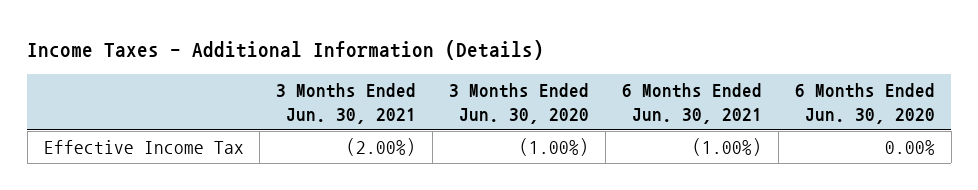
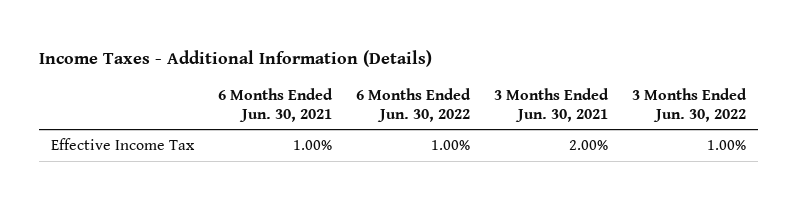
- | 3 Months Ended Jun. 30, 2021 | 3 Months Ended Jun. 30, 2020 | 6 Months Ended Jun. 30, 2021 | 6 Months Ended Jun. 30, 2020
+ | 6 Months Ended Jun. 30, 2021 | 6 Months Ended Jun. 30, 2022 | 3 Months Ended Jun. 30, 2021 | 3 Months Ended Jun. 30, 2022
- Effective Income Tax | (2.00%) | (1.00%) | (1.00%) | 0.00%
+ Effective Income Tax | 1.00% | 1.00% | 2.00% | 1.00%

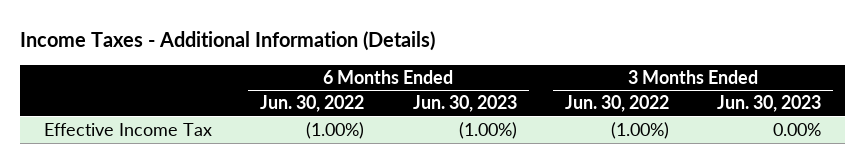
- | 6 Months Ended Jun. 30, 2021 | 6 Months Ended Jun. 30, 2022 | 3 Months Ended Jun. 30, 2021 | 3 Months Ended Jun. 30, 2022
+ | 6 Months Ended Jun. 30, 2022 | 6 Months Ended Jun. 30, 2023 | 3 Months Ended Jun. 30, 2022 | 3 Months Ended Jun. 30, 2023
- Effective Income Tax | 1.00% | 1.00% | 2.00% | 1.00%
+ Effective Income Tax | (1.00%) | (1.00%) | (1.00%) | 0.00%

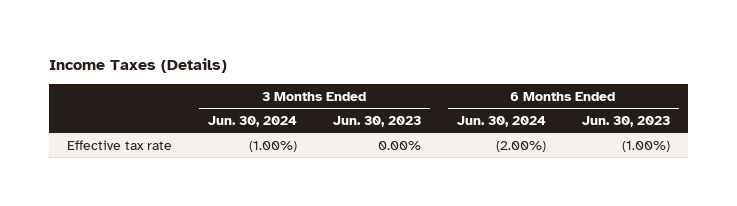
- Income Taxes - Additional Information (Details)
+ Income Taxes (Details)
- | 6 Months Ended Jun. 30, 2022 | 6 Months Ended Jun. 30, 2023 | 3 Months Ended Jun. 30, 2022 | 3 Months Ended Jun. 30, 2023
+ | 3 Months Ended Jun. 30, 2024 | 3 Months Ended Jun. 30, 2023 | 6 Months Ended Jun. 30, 2024 | 6 Months Ended Jun. 30, 2023
- Effective Income Tax | (1.00%) | (1.00%) | (1.00%) | 0.00%
+ Effective tax rate | (1.00%) | 0.00% | (2.00%) | (1.00%)

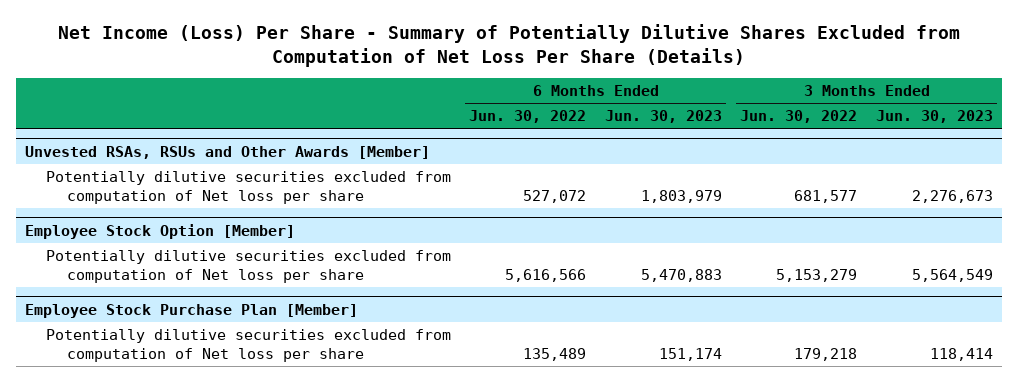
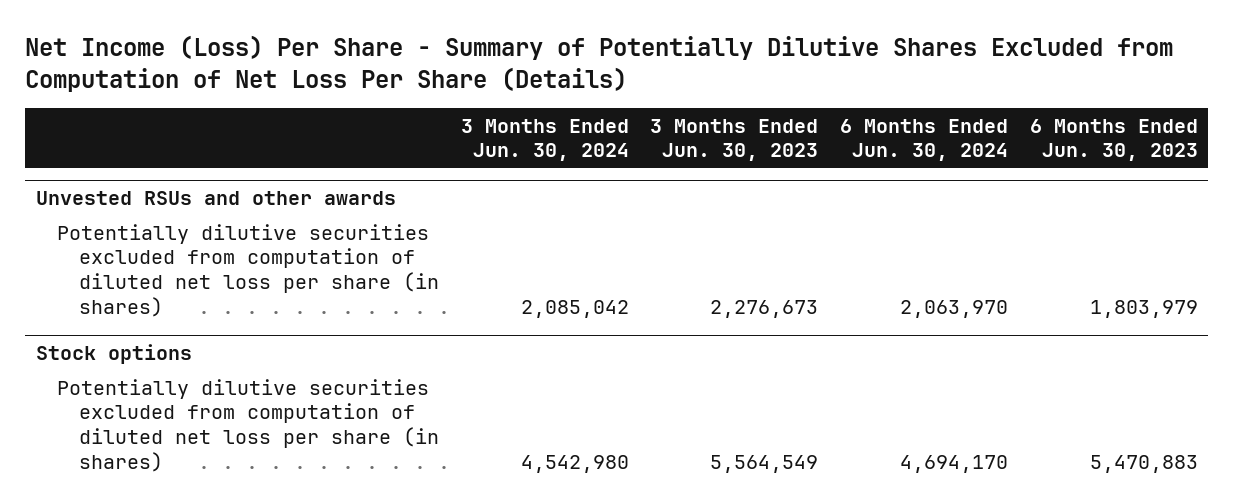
- | 6 Months Ended Jun. 30, 2022 | 6 Months Ended Jun. 30, 2023 | 3 Months Ended Jun. 30, 2022 | 3 Months Ended Jun. 30, 2023
+ | 3 Months Ended Jun. 30, 2024 | 3 Months Ended Jun. 30, 2023 | 6 Months Ended Jun. 30, 2024 | 6 Months Ended Jun. 30, 2023
- Unvested RSAs, RSUs and Other Awards [Member]
- Potentially dilutive securities excluded from computation of Net loss per share | 527,072 | 1,803,979 | 681,577 | 2,276,673
- Employee Stock Option [Member]
- Potentially dilutive securities excluded from computation of Net loss per share | 5,616,566 | 5,470,883 | 5,153,279 | 5,564,549
- Employee Stock Purchase Plan [Member]
- Potentially dilutive securities excluded from computation of Net loss per share | 135,489 | 151,174 | 179,218 | 118,414
+ Unvested RSUs and other awards
+ Potentially dilutive securities excluded from computation of diluted net loss per share (in shares) | 2,085,042 | 2,276,673 | 2,063,970 | 1,803,979
+ Stock options
+ Potentially dilutive securities excluded from computation of diluted net loss per share (in shares) | 4,542,980 | 5,564,549 | 4,694,170 | 5,470,883

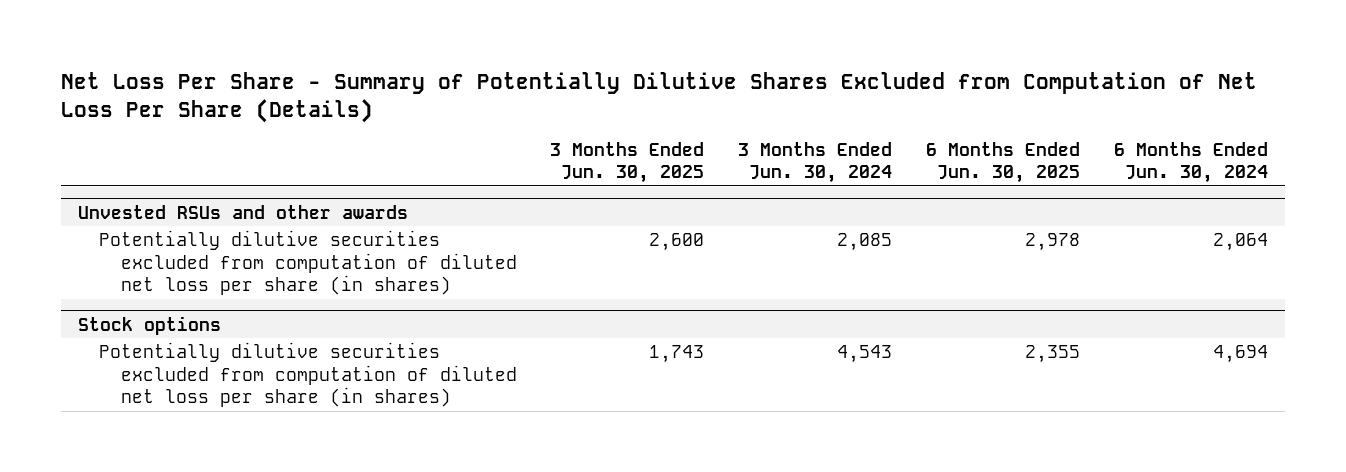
- Net Income (Loss) Per Share - Summary of Potentially Dilutive Shares Excluded from Computation of Net Loss Per Share (Details)
+ Net Loss Per Share - Summary of Potentially Dilutive Shares Excluded from Computation of Net Loss Per Share (Details)
- | 3 Months Ended Jun. 30, 2024 | 3 Months Ended Jun. 30, 2023 | 6 Months Ended Jun. 30, 2024 | 6 Months Ended Jun. 30, 2023
+ | 3 Months Ended Jun. 30, 2025 | 3 Months Ended Jun. 30, 2024 | 6 Months Ended Jun. 30, 2025 | 6 Months Ended Jun. 30, 2024
@ Unvested RSUs and other awards
- Potentially dilutive securities excluded from computation of diluted net loss per share (in shares) | 2,085,042 | 2,276,673 | 2,063,970 | 1,803,979
+ Potentially dilutive securities excluded from computation of diluted net loss per share (in shares) | 2,600 | 2,085 | 2,978 | 2,064
@ Stock options
- Potentially dilutive securities excluded from computation of diluted net loss per share (in shares) | 4,542,980 | 5,564,549 | 4,694,170 | 5,470,883
+ Potentially dilutive securities excluded from computation of diluted net loss per share (in shares) | 1,743 | 4,543 | 2,355 | 4,694

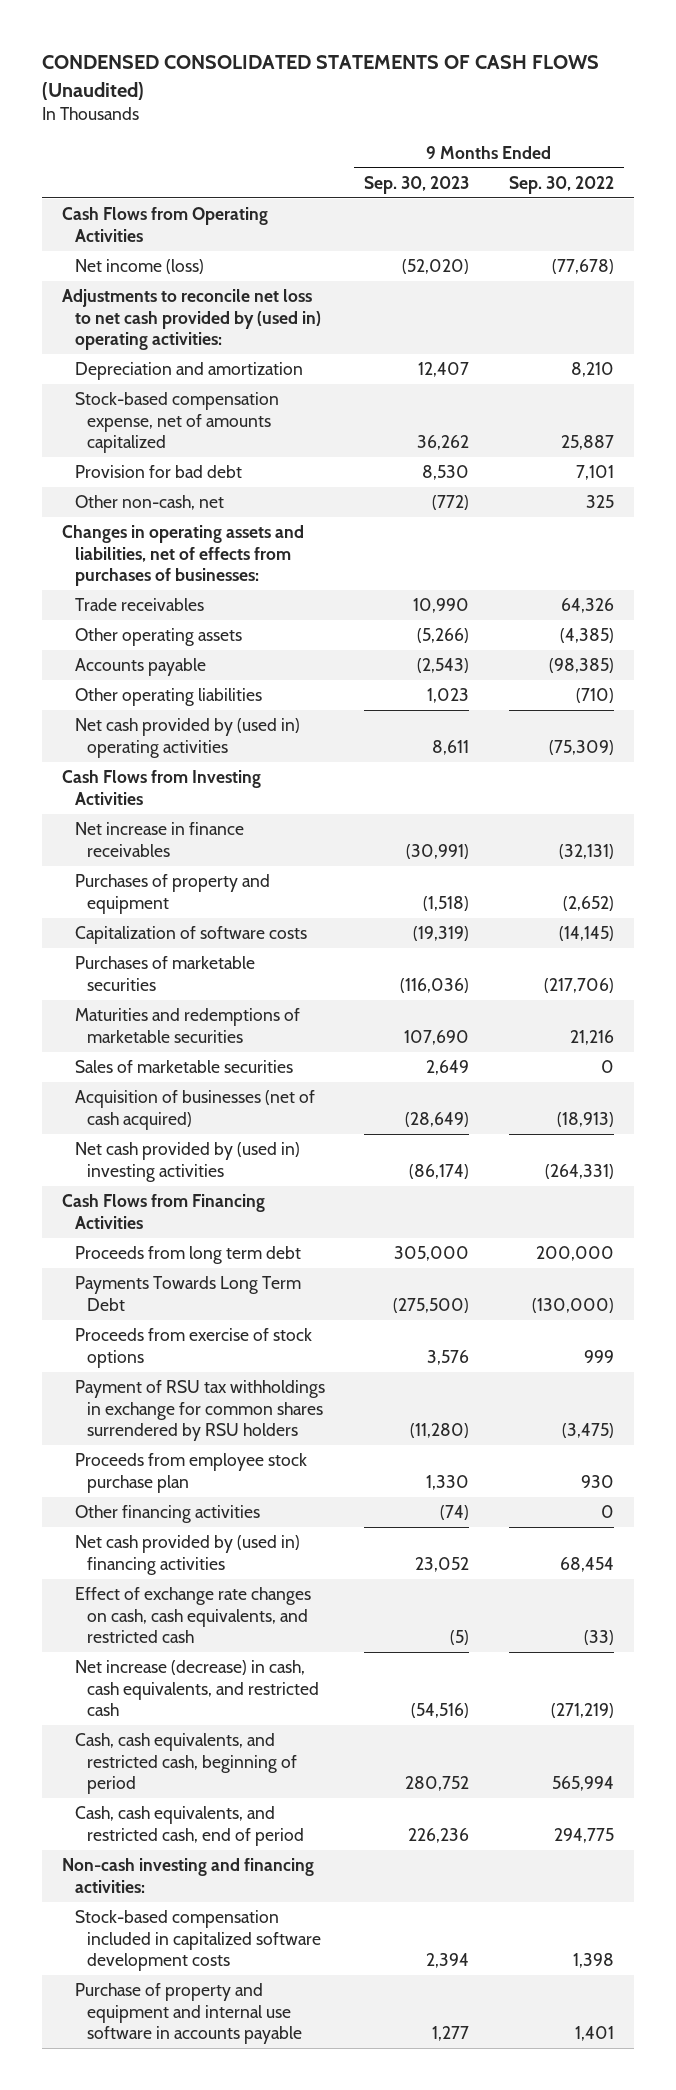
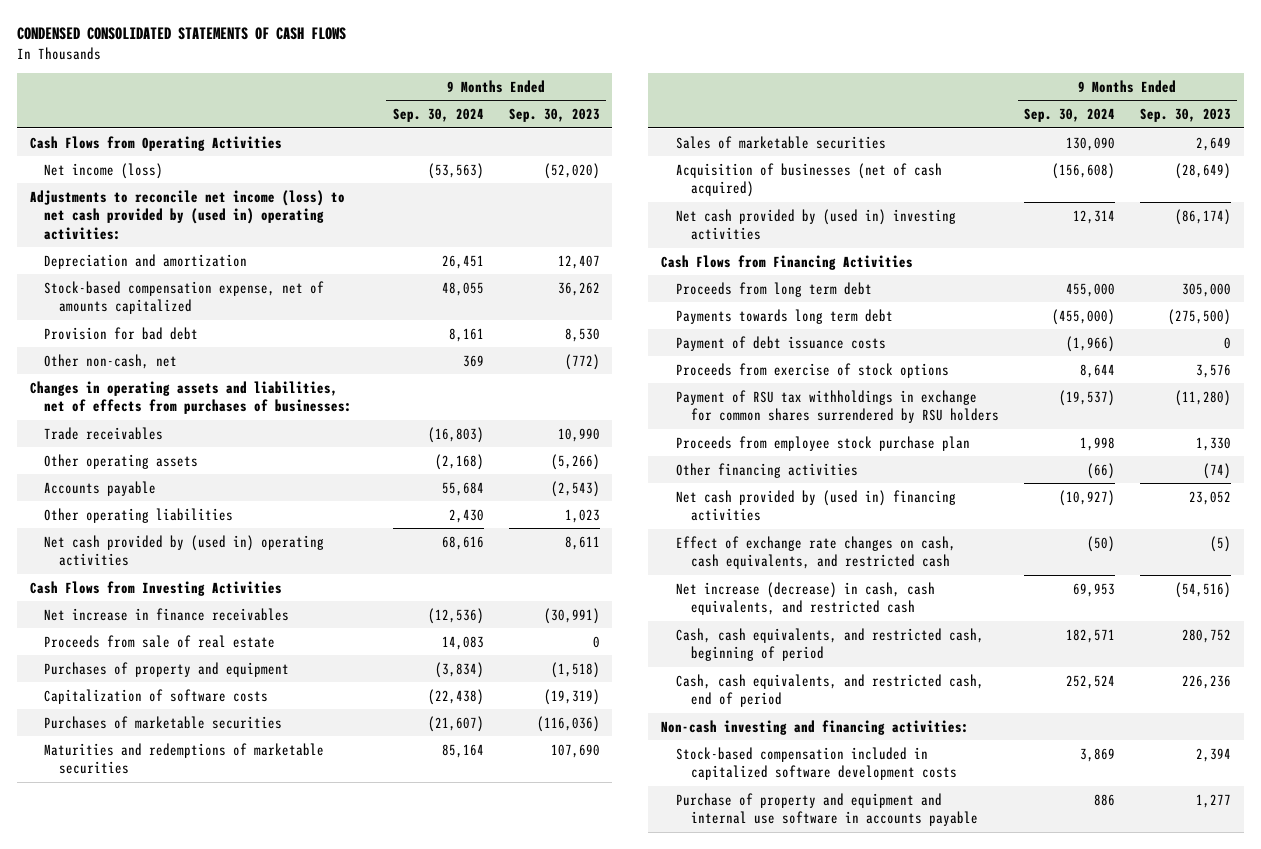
- CONDENSED CONSOLIDATED STATEMENTS OF CASH FLOWS (Unaudited)
+ CONDENSED CONSOLIDATED STATEMENTS OF CASH FLOWS
- | 9 Months Ended Sep. 30, 2023 | 9 Months Ended Sep. 30, 2022
+ | 9 Months Ended Sep. 30, 2024 | 9 Months Ended Sep. 30, 2023
- Adjustments to reconcile net loss to net cash provided by (used in) operating activities:
+ Adjustments to reconcile net income (loss) to net cash provided by (used in) operating activities:
+ Proceeds from sale of real estate | 14,083 | 0
- Payments Towards Long Term Debt | (275,500) | (130,000)
+ Payments towards long term debt | (455,000) | (275,500)
+ Payment of debt issuance costs | (1,966) | 0

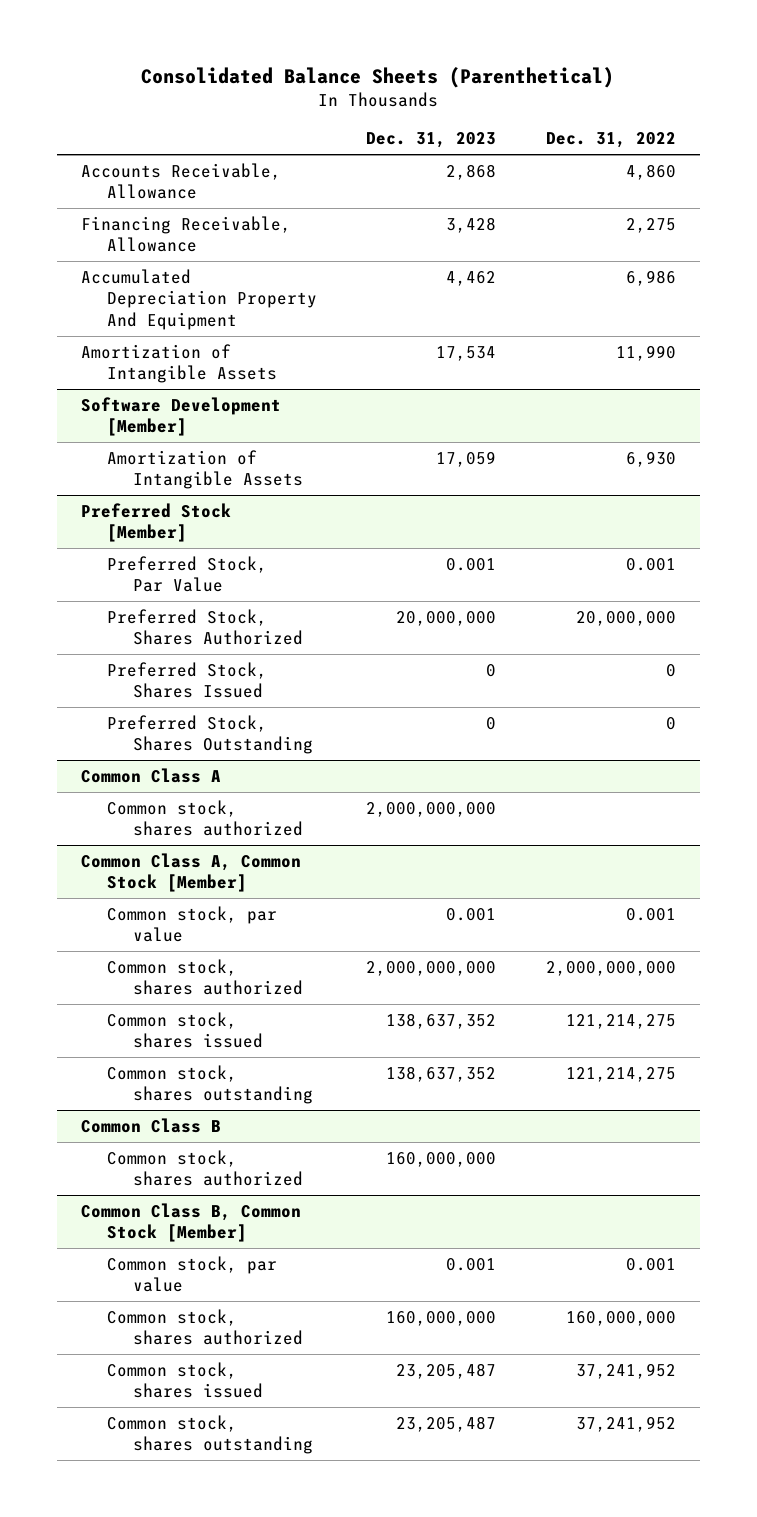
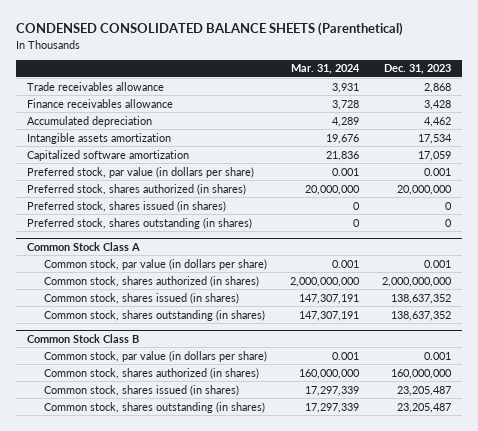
- Consolidated Balance Sheets (Parenthetical)
+ CONDENSED CONSOLIDATED BALANCE SHEETS (Parenthetical)
- | Dec. 31, 2023 | Dec. 31, 2022
+ | Mar. 31, 2024 | Dec. 31, 2023
- Accounts Receivable, Allowance | 2,868 | 4,860
- Financing Receivable, Allowance | 3,428 | 2,275
- Accumulated Depreciation Property And Equipment | 4,462 | 6,986
- Amortization of Intangible Assets | 17,534 | 11,990
- Software Development [Member]
- Amortization of Intangible Assets | 17,059 | 6,930
- Preferred Stock [Member]
- Preferred Stock, Par Value | 0.001 | 0.001
- Preferred Stock, Shares Authorized | 20,000,000 | 20,000,000
- Preferred Stock, Shares Issued | 0 | 0
- Preferred Stock, Shares Outstanding | 0 | 0
- Common Class A
- Common stock, shares authorized | 2,000,000,000 |
- Common Class A, Common Stock [Member]
- Common stock, par value | 0.001 | 0.001
- Common stock, shares authorized | 2,000,000,000 | 2,000,000,000
- Common stock, shares issued | 138,637,352 | 121,214,275
- Common stock, shares outstanding | 138,637,352 | 121,214,275
- Common Class B
- Common stock, shares authorized | 160,000,000 |
- Common Class B, Common Stock [Member]
- Common stock, par value | 0.001 | 0.001
- Common stock, shares authorized | 160,000,000 | 160,000,000
- Common stock, shares issued | 23,205,487 | 37,241,952
- Common stock, shares outstanding | 23,205,487 | 37,241,952
+ Trade receivables allowance | 3,931 | 2,868
+ Finance receivables allowance | 3,728 | 3,428
+ Accumulated depreciation | 4,289 | 4,462
+ Intangible assets amortization | 19,676 | 17,534
+ Capitalized software amortization | 21,836 | 17,059
+ Preferred stock, par value (in dollars per share) | 0.001 | 0.001
+ Preferred stock, shares authorized (in shares) | 20,000,000 | 20,000,000
+ Preferred stock, shares issued (in shares) | 0 | 0
+ Preferred stock, shares outstanding (in shares) | 0 | 0
+ Common Stock Class A
+ Common stock, par value (in dollars per share) | 0.001 | 0.001
+ Common stock, shares authorized (in shares) | 2,000,000,000 | 2,000,000,000
+ Common stock, shares issued (in shares) | 147,307,191 | 138,637,352
+ Common stock, shares outstanding (in shares) | 147,307,191 | 138,637,352
+ Common Stock Class B
+ Common stock, par value (in dollars per share) | 0.001 | 0.001
+ Common stock, shares authorized (in shares) | 160,000,000 | 160,000,000
+ Common stock, shares issued (in shares) | 17,297,339 | 23,205,487
+ Common stock, shares outstanding (in shares) | 17,297,339 | 23,205,487

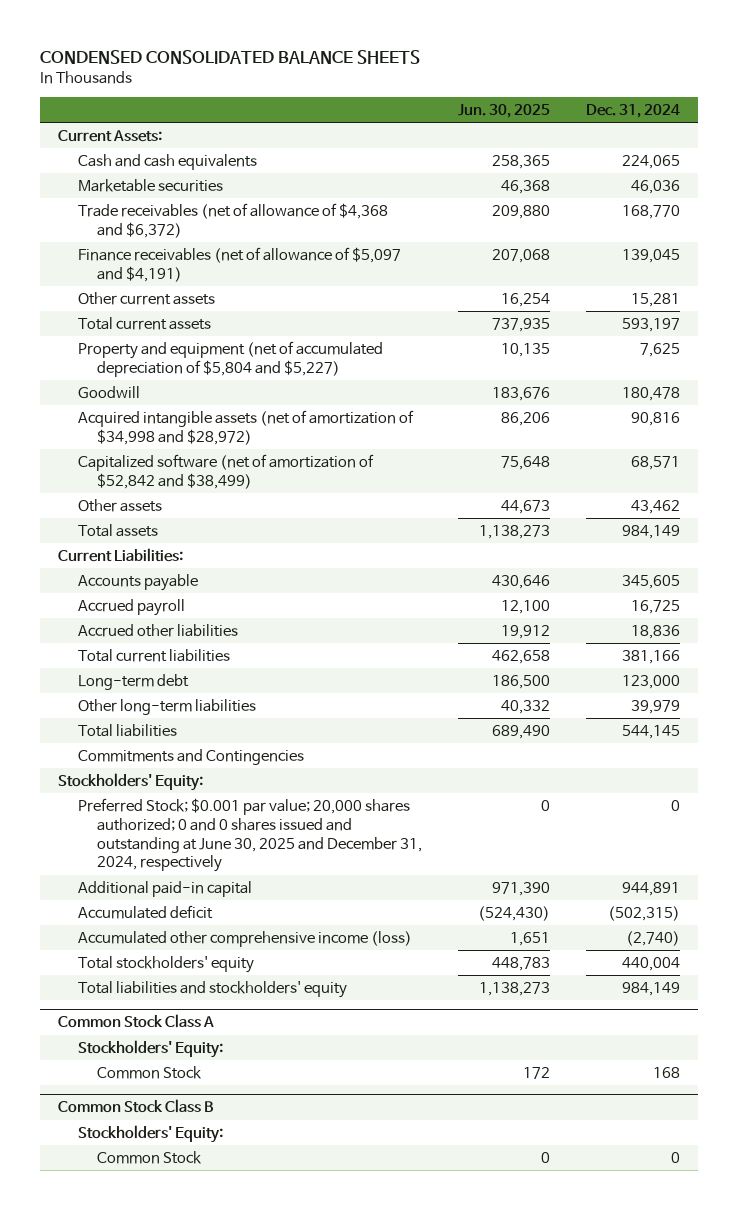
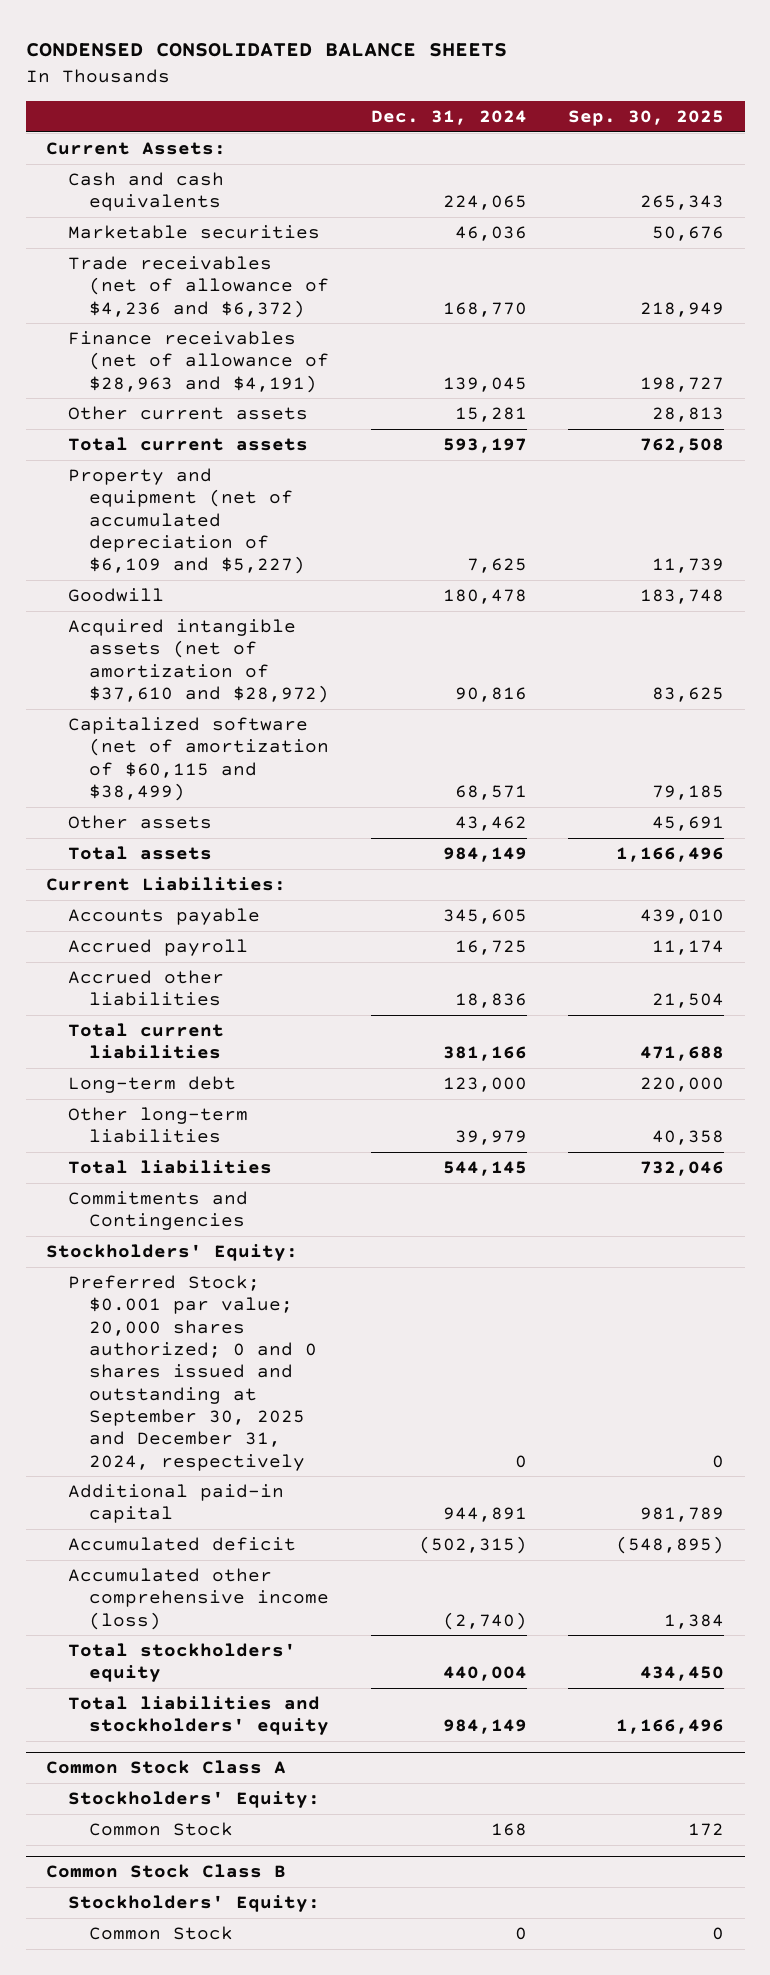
- | Jun. 30, 2025 | Dec. 31, 2024
+ | Dec. 31, 2024 | Sep. 30, 2025
- Trade receivables (net of allowance of $4,368 and $6,372) | 209,880 | 168,770
- Finance receivables (net of allowance of $5,097 and $4,191) | 207,068 | 139,045
+ Trade receivables (net of allowance of $4,236 and $6,372) | 168,770 | 218,949
+ Finance receivables (net of allowance of $28,963 and $4,191) | 139,045 | 198,727
- Property and equipment (net of accumulated depreciation of $5,804 and $5,227) | 10,135 | 7,625
+ Property and equipment (net of accumulated depreciation of $6,109 and $5,227) | 7,625 | 11,739
- Acquired intangible assets (net of amortization of $34,998 and $28,972) | 86,206 | 90,816
- Capitalized software (net of amortization of $52,842 and $38,499) | 75,648 | 68,571
+ Acquired intangible assets (net of amortization of $37,610 and $28,972) | 90,816 | 83,625
+ Capitalized software (net of amortization of $60,115 and $38,499) | 68,571 | 79,185
- Preferred Stock; $0.001 par value; 20,000 shares authorized; 0 and 0 shares issued and outstanding at June 30, 2025 and December 31, 2024, respectively | 0 | 0
+ Preferred Stock; $0.001 par value; 20,000 shares authorized; 0 and 0 shares issued and outstanding at September 30, 2025 and December 31, 2024, respectively | 0 | 0

